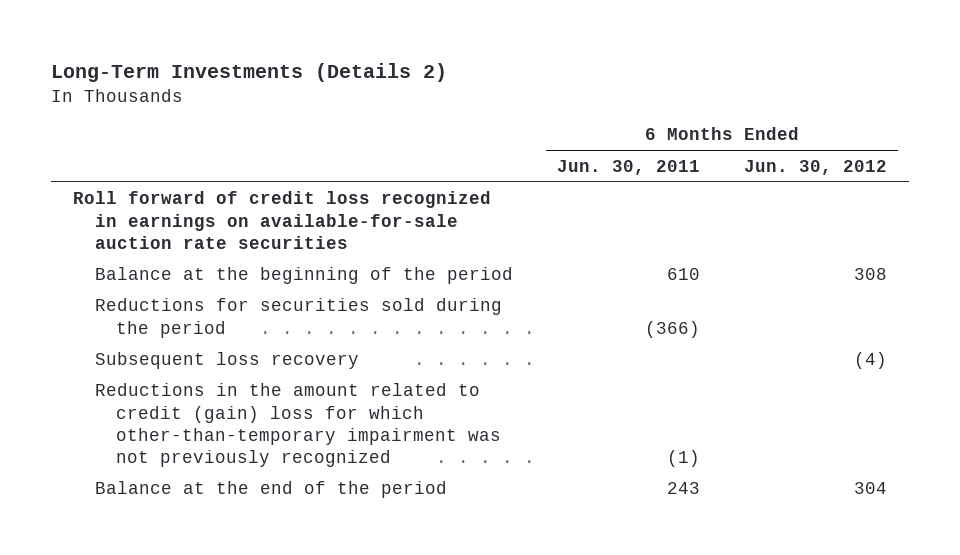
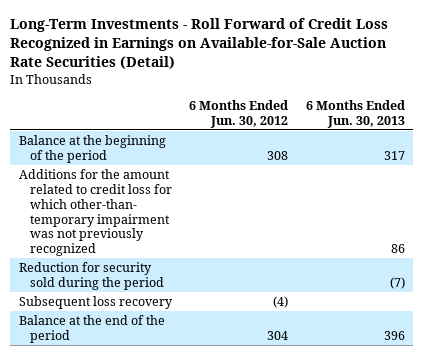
- Long-Term Investments (Details 2)
+ Long-Term Investments - Roll Forward of Credit Loss Recognized in Earnings on Available-for-Sale Auction Rate Securities (Detail)
- | 6 Months Ended Jun. 30, 2011 | 6 Months Ended Jun. 30, 2012
+ | 6 Months Ended Jun. 30, 2012 | 6 Months Ended Jun. 30, 2013
- Roll forward of credit loss recognized in earnings on available-for-sale auction rate securities
- Reductions for securities sold during the period | (366) |
+ Additions for the amount related to credit loss for which other-than- temporary impairment was not previously recognized | | 86
+ Reduction for security sold during the period | | (7)
- Reductions in the amount related to credit (gain) loss for which other-than-temporary impairment was not previously recognized | (1) |

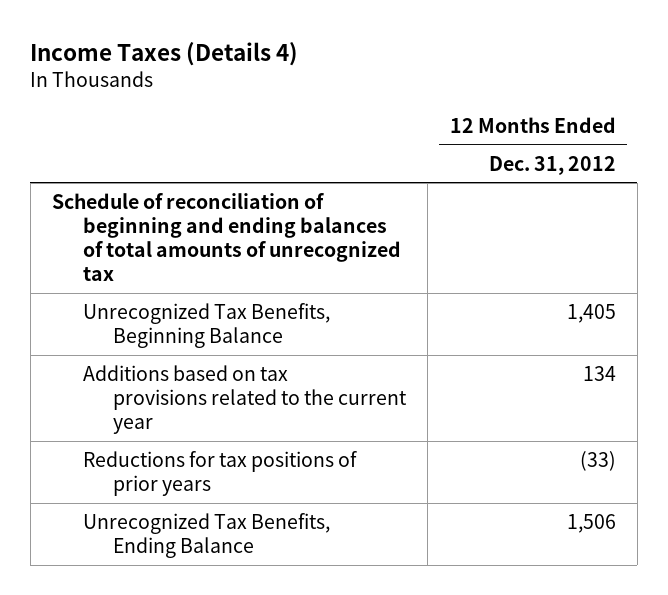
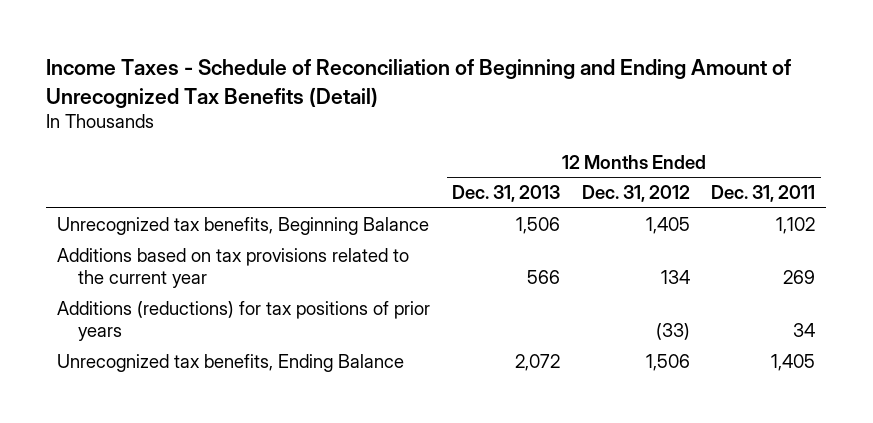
- Income Taxes (Details 4)
+ Income Taxes - Schedule of Reconciliation of Beginning and Ending Amount of Unrecognized Tax Benefits (Detail)
- | 12 Months Ended Dec. 31, 2012
+ | 12 Months Ended Dec. 31, 2013 | 12 Months Ended Dec. 31, 2012 | 12 Months Ended Dec. 31, 2011
- Schedule of reconciliation of beginning and ending balances of total amounts of unrecognized tax
- Unrecognized Tax Benefits, Beginning Balance | 1,405
+ Unrecognized tax benefits, Beginning Balance | 1,506 | 1,405 | 1,102
- Reductions for tax positions of prior years | (33)
- Unrecognized Tax Benefits, Ending Balance | 1,506
+ Additions (reductions) for tax positions of prior years | | (33) | 34
+ Unrecognized tax benefits, Ending Balance | 2,072 | 1,506 | 1,405

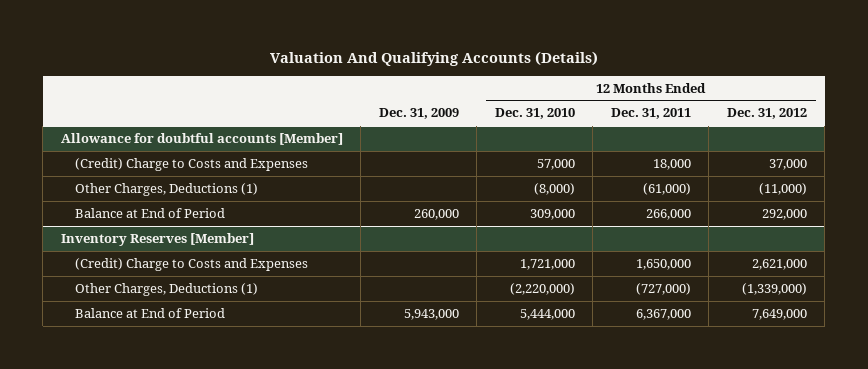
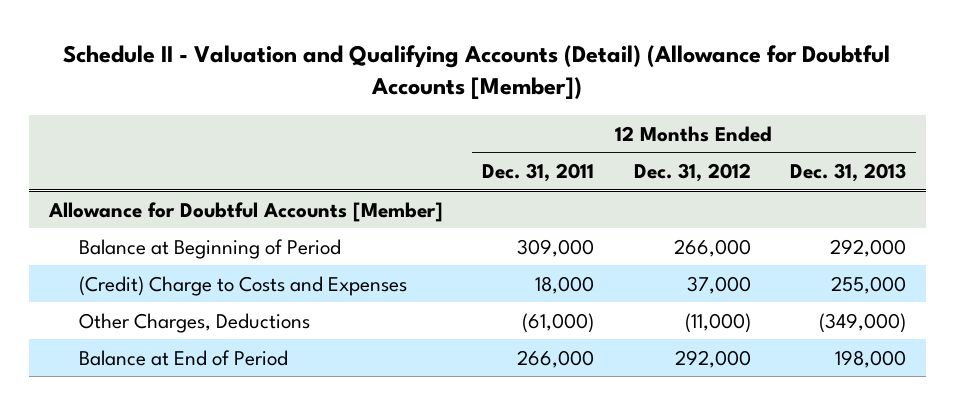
- Valuation And Qualifying Accounts (Details)
+ Schedule II - Valuation and Qualifying Accounts (Detail) (Allowance for Doubtful Accounts [Member])
- | Dec. 31, 2009 | 12 Months Ended Dec. 31, 2010 | 12 Months Ended Dec. 31, 2011 | 12 Months Ended Dec. 31, 2012
+ | 12 Months Ended Dec. 31, 2011 | 12 Months Ended Dec. 31, 2012 | 12 Months Ended Dec. 31, 2013
- Allowance for doubtful accounts [Member]
+ Allowance for Doubtful Accounts [Member]
+ Balance at Beginning of Period | 309,000 | 266,000 | 292,000
- Other Charges, Deductions (1) | | (8,000) | (61,000) | (11,000)
+ Other Charges, Deductions | (61,000) | (11,000) | (349,000)
- Inventory Reserves [Member]
- (Credit) Charge to Costs and Expenses | | 1,721,000 | 1,650,000 | 2,621,000
- Other Charges, Deductions (1) | | (2,220,000) | (727,000) | (1,339,000)
- Balance at End of Period | 5,943,000 | 5,444,000 | 6,367,000 | 7,649,000

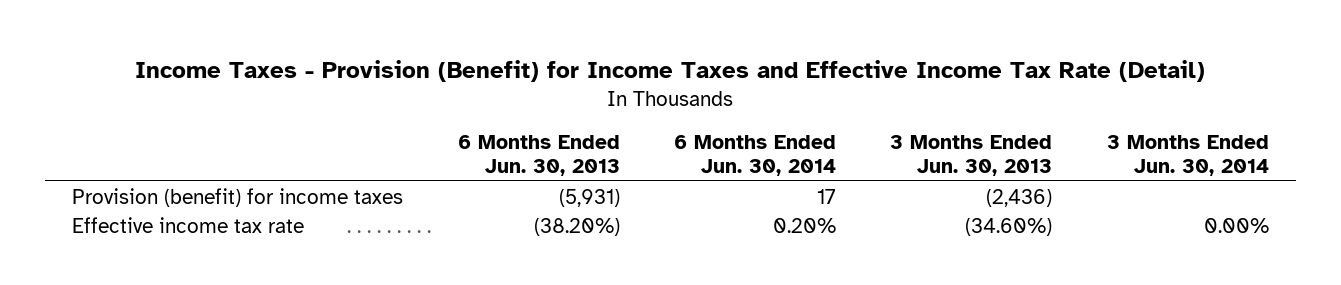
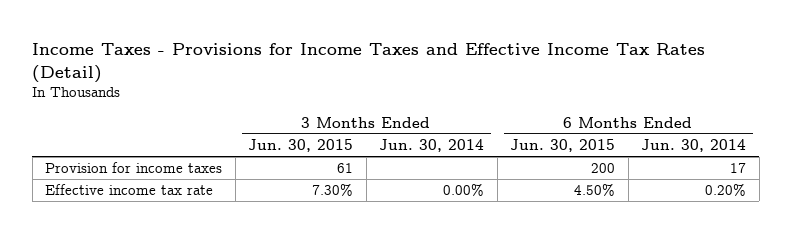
- Income Taxes - Provision (Benefit) for Income Taxes and Effective Income Tax Rate (Detail)
+ Income Taxes - Provisions for Income Taxes and Effective Income Tax Rates (Detail)
- | 6 Months Ended Jun. 30, 2013 | 6 Months Ended Jun. 30, 2014 | 3 Months Ended Jun. 30, 2013 | 3 Months Ended Jun. 30, 2014
+ | 3 Months Ended Jun. 30, 2015 | 3 Months Ended Jun. 30, 2014 | 6 Months Ended Jun. 30, 2015 | 6 Months Ended Jun. 30, 2014
- Provision (benefit) for income taxes | (5,931) | 17 | (2,436) |
+ Provision for income taxes | 61 | | 200 | 17

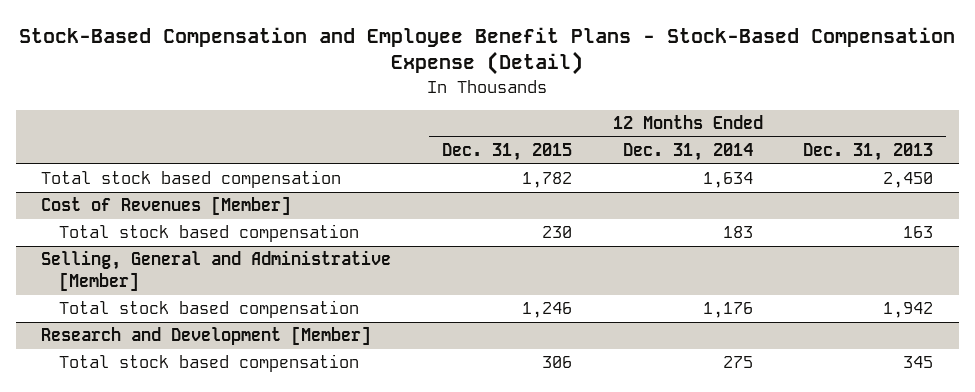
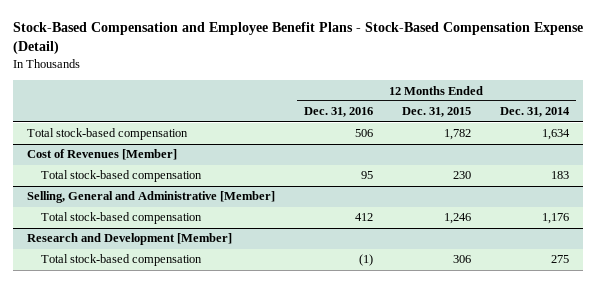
- | 12 Months Ended Dec. 31, 2015 | 12 Months Ended Dec. 31, 2014 | 12 Months Ended Dec. 31, 2013
+ | 12 Months Ended Dec. 31, 2016 | 12 Months Ended Dec. 31, 2015 | 12 Months Ended Dec. 31, 2014
- Total stock based compensation | 1,782 | 1,634 | 2,450
+ Total stock-based compensation | 506 | 1,782 | 1,634
@ Cost of Revenues [Member]
- Total stock based compensation | 230 | 183 | 163
+ Total stock-based compensation | 95 | 230 | 183
@ Selling, General and Administrative [Member]
- Total stock based compensation | 1,246 | 1,176 | 1,942
+ Total stock-based compensation | 412 | 1,246 | 1,176
@ Research and Development [Member]
- Total stock based compensation | 306 | 275 | 345
+ Total stock-based compensation | (1) | 306 | 275

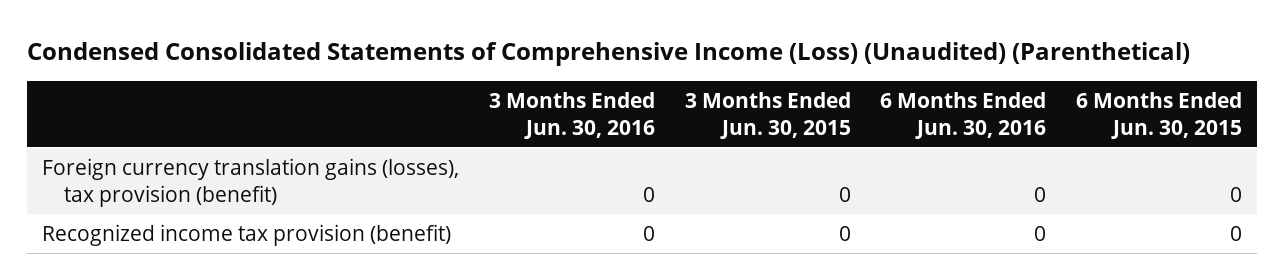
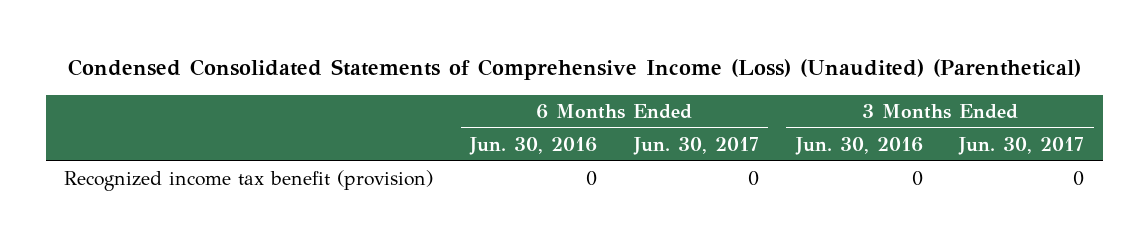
- | 3 Months Ended Jun. 30, 2016 | 3 Months Ended Jun. 30, 2015 | 6 Months Ended Jun. 30, 2016 | 6 Months Ended Jun. 30, 2015
+ | 6 Months Ended Jun. 30, 2016 | 6 Months Ended Jun. 30, 2017 | 3 Months Ended Jun. 30, 2016 | 3 Months Ended Jun. 30, 2017
- Foreign currency translation gains (losses), tax provision (benefit) | 0 | 0 | 0 | 0
- Recognized income tax provision (benefit) | 0 | 0 | 0 | 0
+ Recognized income tax benefit (provision) | 0 | 0 | 0 | 0

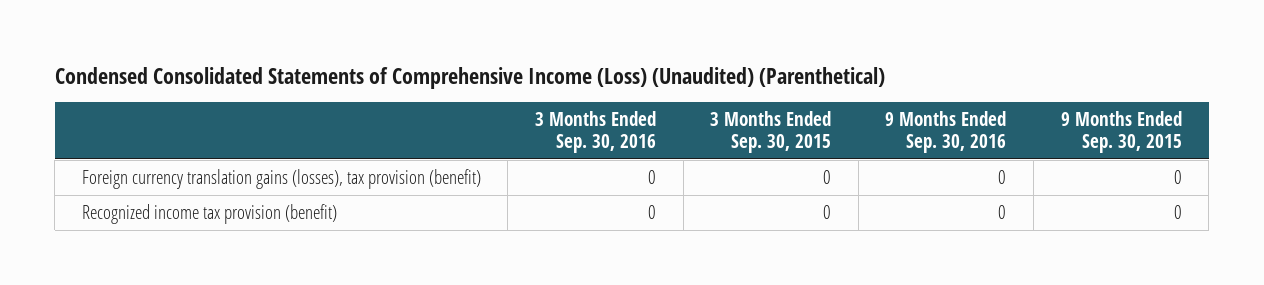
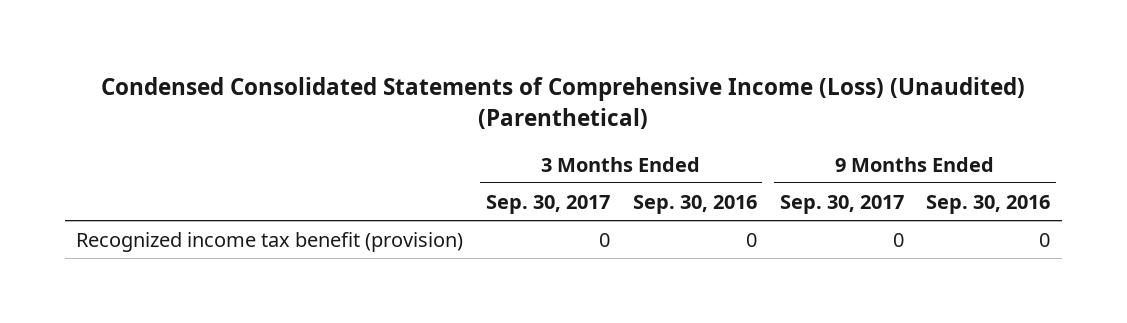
- | 3 Months Ended Sep. 30, 2016 | 3 Months Ended Sep. 30, 2015 | 9 Months Ended Sep. 30, 2016 | 9 Months Ended Sep. 30, 2015
+ | 3 Months Ended Sep. 30, 2017 | 3 Months Ended Sep. 30, 2016 | 9 Months Ended Sep. 30, 2017 | 9 Months Ended Sep. 30, 2016
- Foreign currency translation gains (losses), tax provision (benefit) | 0 | 0 | 0 | 0
- Recognized income tax provision (benefit) | 0 | 0 | 0 | 0
+ Recognized income tax benefit (provision) | 0 | 0 | 0 | 0

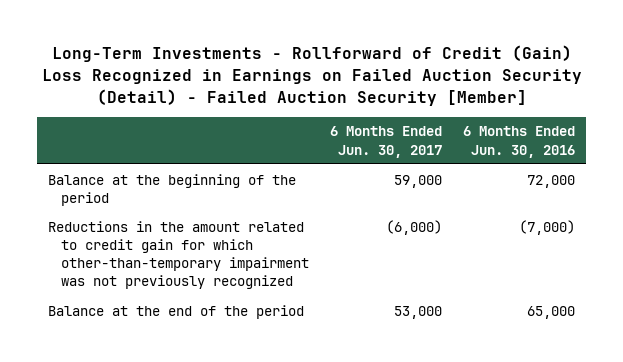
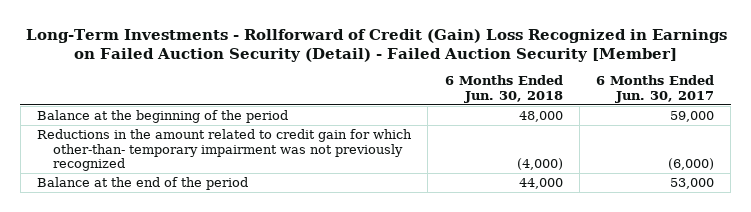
- | 6 Months Ended Jun. 30, 2017 | 6 Months Ended Jun. 30, 2016
+ | 6 Months Ended Jun. 30, 2018 | 6 Months Ended Jun. 30, 2017
- Reductions in the amount related to credit gain for which other-than-temporary impairment was not previously recognized | (6,000) | (7,000)
+ Reductions in the amount related to credit gain for which other-than- temporary impairment was not previously recognized | (4,000) | (6,000)

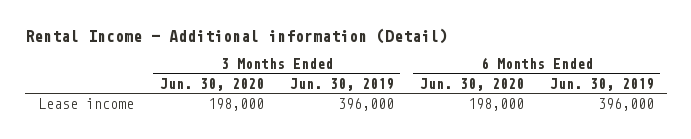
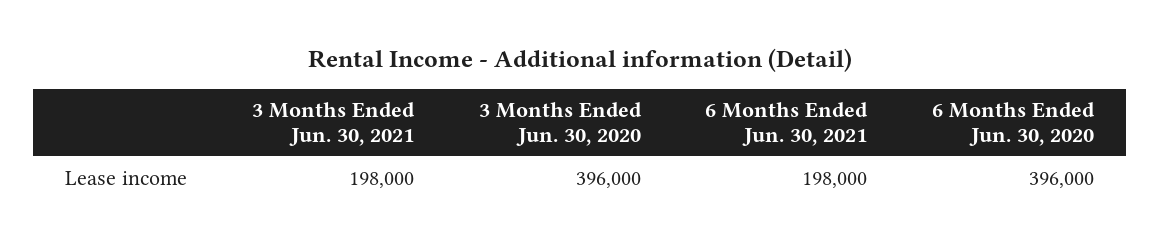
- | 3 Months Ended Jun. 30, 2020 | 3 Months Ended Jun. 30, 2019 | 6 Months Ended Jun. 30, 2020 | 6 Months Ended Jun. 30, 2019
+ | 3 Months Ended Jun. 30, 2021 | 3 Months Ended Jun. 30, 2020 | 6 Months Ended Jun. 30, 2021 | 6 Months Ended Jun. 30, 2020
- Lease income | 198,000 | 396,000 | 198,000 | 396,000
+ Lease income | 198,000 | 396,000 | 198,000 | 396,000

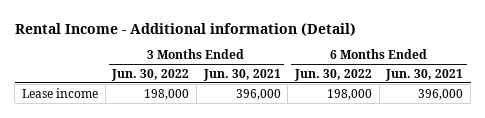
- | 3 Months Ended Jun. 30, 2021 | 3 Months Ended Jun. 30, 2020 | 6 Months Ended Jun. 30, 2021 | 6 Months Ended Jun. 30, 2020
+ | 3 Months Ended Jun. 30, 2022 | 3 Months Ended Jun. 30, 2021 | 6 Months Ended Jun. 30, 2022 | 6 Months Ended Jun. 30, 2021
- Lease income | 198,000 | 396,000 | 198,000 | 396,000
+ Lease income | 198,000 | 396,000 | 198,000 | 396,000

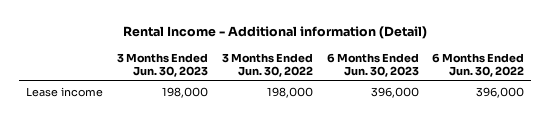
- | 3 Months Ended Jun. 30, 2022 | 3 Months Ended Jun. 30, 2021 | 6 Months Ended Jun. 30, 2022 | 6 Months Ended Jun. 30, 2021
+ | 3 Months Ended Jun. 30, 2023 | 3 Months Ended Jun. 30, 2022 | 6 Months Ended Jun. 30, 2023 | 6 Months Ended Jun. 30, 2022
- Lease income | 198,000 | 396,000 | 198,000 | 396,000
+ Lease income | 198,000 | 198,000 | 396,000 | 396,000

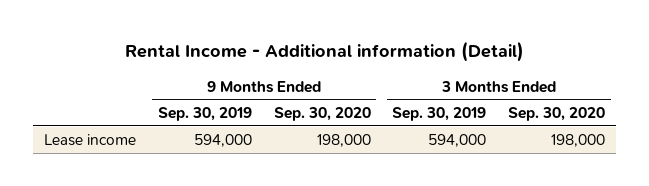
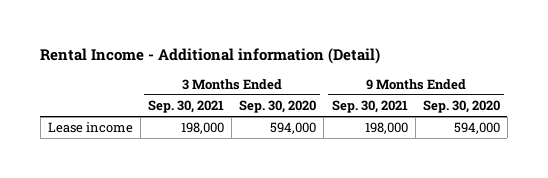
- | 9 Months Ended Sep. 30, 2019 | 9 Months Ended Sep. 30, 2020 | 3 Months Ended Sep. 30, 2019 | 3 Months Ended Sep. 30, 2020
+ | 3 Months Ended Sep. 30, 2021 | 3 Months Ended Sep. 30, 2020 | 9 Months Ended Sep. 30, 2021 | 9 Months Ended Sep. 30, 2020
- Lease income | 594,000 | 198,000 | 594,000 | 198,000
+ Lease income | 198,000 | 594,000 | 198,000 | 594,000

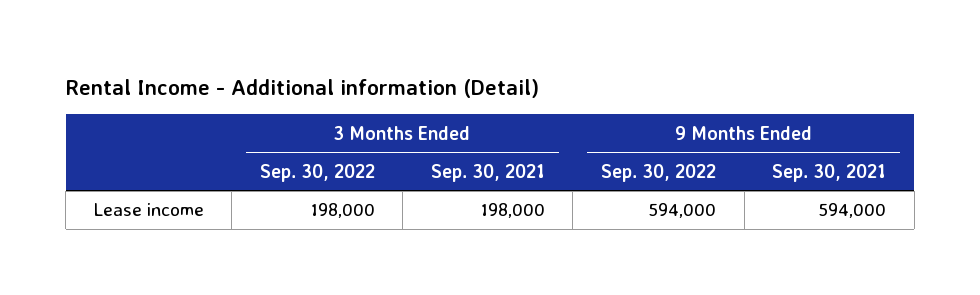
- | 3 Months Ended Sep. 30, 2021 | 3 Months Ended Sep. 30, 2020 | 9 Months Ended Sep. 30, 2021 | 9 Months Ended Sep. 30, 2020
+ | 3 Months Ended Sep. 30, 2022 | 3 Months Ended Sep. 30, 2021 | 9 Months Ended Sep. 30, 2022 | 9 Months Ended Sep. 30, 2021
- Lease income | 198,000 | 594,000 | 198,000 | 594,000
+ Lease income | 198,000 | 198,000 | 594,000 | 594,000

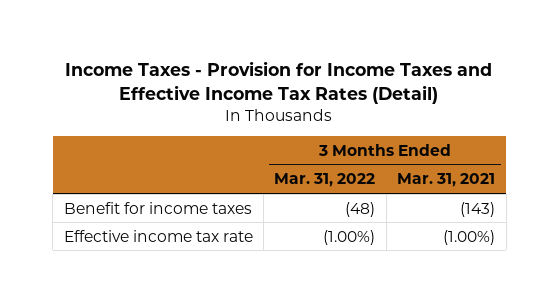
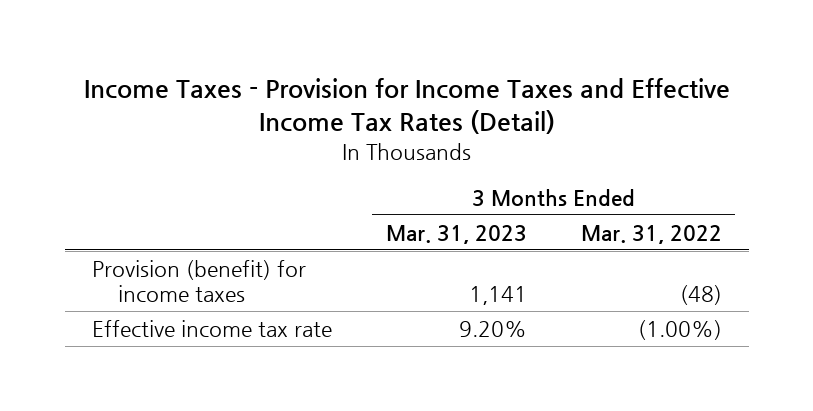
- | 3 Months Ended Mar. 31, 2022 | 3 Months Ended Mar. 31, 2021
+ | 3 Months Ended Mar. 31, 2023 | 3 Months Ended Mar. 31, 2022
- Benefit for income taxes | (48) | (143)
+ Provision (benefit) for income taxes | 1,141 | (48)

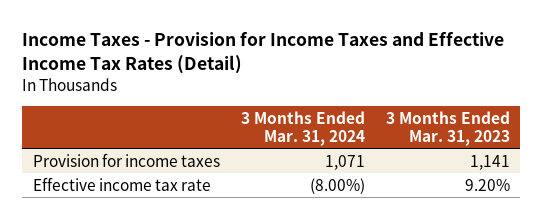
- | 3 Months Ended Mar. 31, 2023 | 3 Months Ended Mar. 31, 2022
+ | 3 Months Ended Mar. 31, 2024 | 3 Months Ended Mar. 31, 2023
- Provision (benefit) for income taxes | 1,141 | (48)
+ Provision for income taxes | 1,071 | 1,141

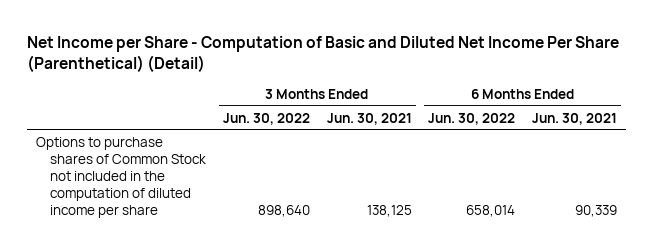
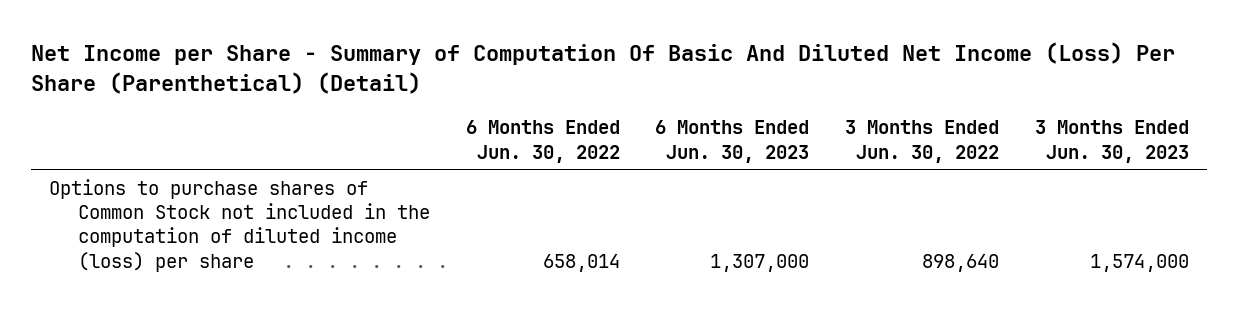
- Net Income per Share - Computation of Basic and Diluted Net Income Per Share (Parenthetical) (Detail)
+ Net Income per Share - Summary of Computation Of Basic And Diluted Net Income (Loss) Per Share (Parenthetical) (Detail)
- | 3 Months Ended Jun. 30, 2022 | 3 Months Ended Jun. 30, 2021 | 6 Months Ended Jun. 30, 2022 | 6 Months Ended Jun. 30, 2021
+ | 6 Months Ended Jun. 30, 2022 | 6 Months Ended Jun. 30, 2023 | 3 Months Ended Jun. 30, 2022 | 3 Months Ended Jun. 30, 2023
- Options to purchase shares of Common Stock not included in the computation of diluted income per share | 898,640 | 138,125 | 658,014 | 90,339
+ Options to purchase shares of Common Stock not included in the computation of diluted income (loss) per share | 658,014 | 1,307,000 | 898,640 | 1,574,000

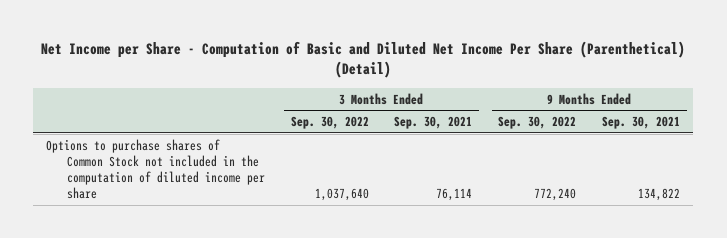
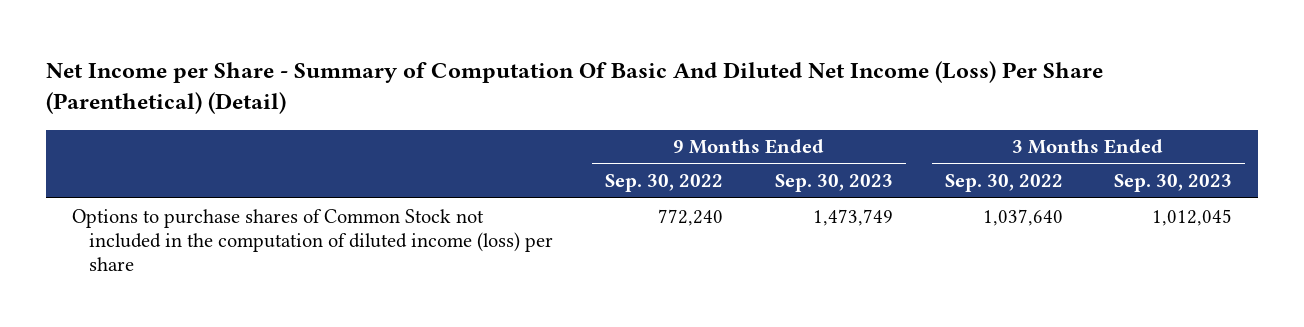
- Net Income per Share - Computation of Basic and Diluted Net Income Per Share (Parenthetical) (Detail)
+ Net Income per Share - Summary of Computation Of Basic And Diluted Net Income (Loss) Per Share (Parenthetical) (Detail)
- | 3 Months Ended Sep. 30, 2022 | 3 Months Ended Sep. 30, 2021 | 9 Months Ended Sep. 30, 2022 | 9 Months Ended Sep. 30, 2021
+ | 9 Months Ended Sep. 30, 2022 | 9 Months Ended Sep. 30, 2023 | 3 Months Ended Sep. 30, 2022 | 3 Months Ended Sep. 30, 2023
- Options to purchase shares of Common Stock not included in the computation of diluted income per share | 1,037,640 | 76,114 | 772,240 | 134,822
+ Options to purchase shares of Common Stock not included in the computation of diluted income (loss) per share | 772,240 | 1,473,749 | 1,037,640 | 1,012,045

